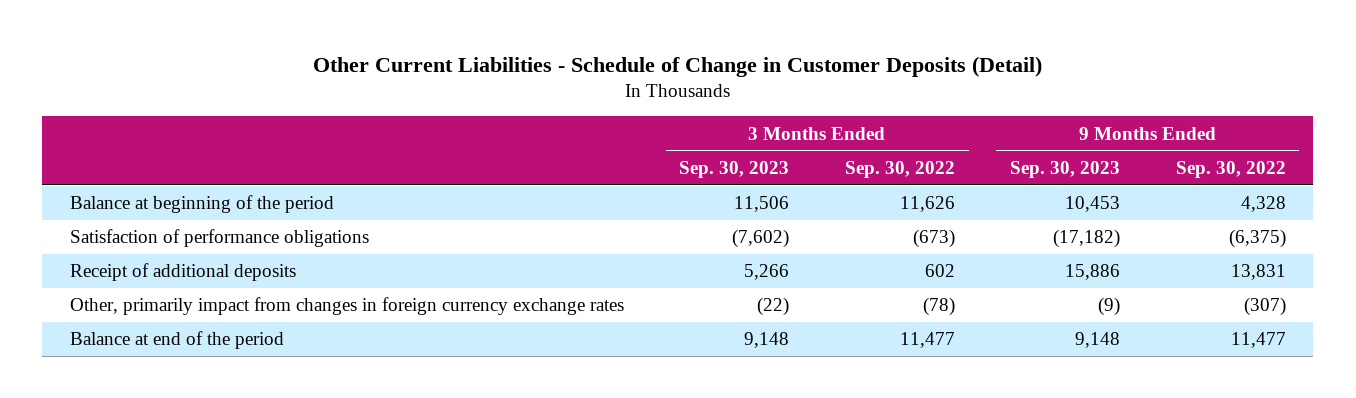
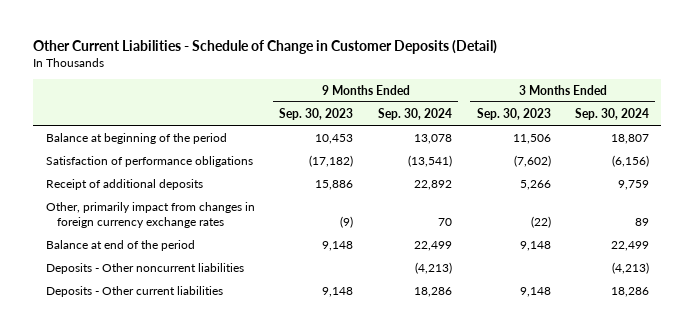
- | 3 Months Ended Sep. 30, 2023 | 3 Months Ended Sep. 30, 2022 | 9 Months Ended Sep. 30, 2023 | 9 Months Ended Sep. 30, 2022
+ | 9 Months Ended Sep. 30, 2023 | 9 Months Ended Sep. 30, 2024 | 3 Months Ended Sep. 30, 2023 | 3 Months Ended Sep. 30, 2024
+ Deposits - Other noncurrent liabilities | | (4,213) | | (4,213)
+ Deposits - Other current liabilities | 9,148 | 18,286 | 9,148 | 18,286

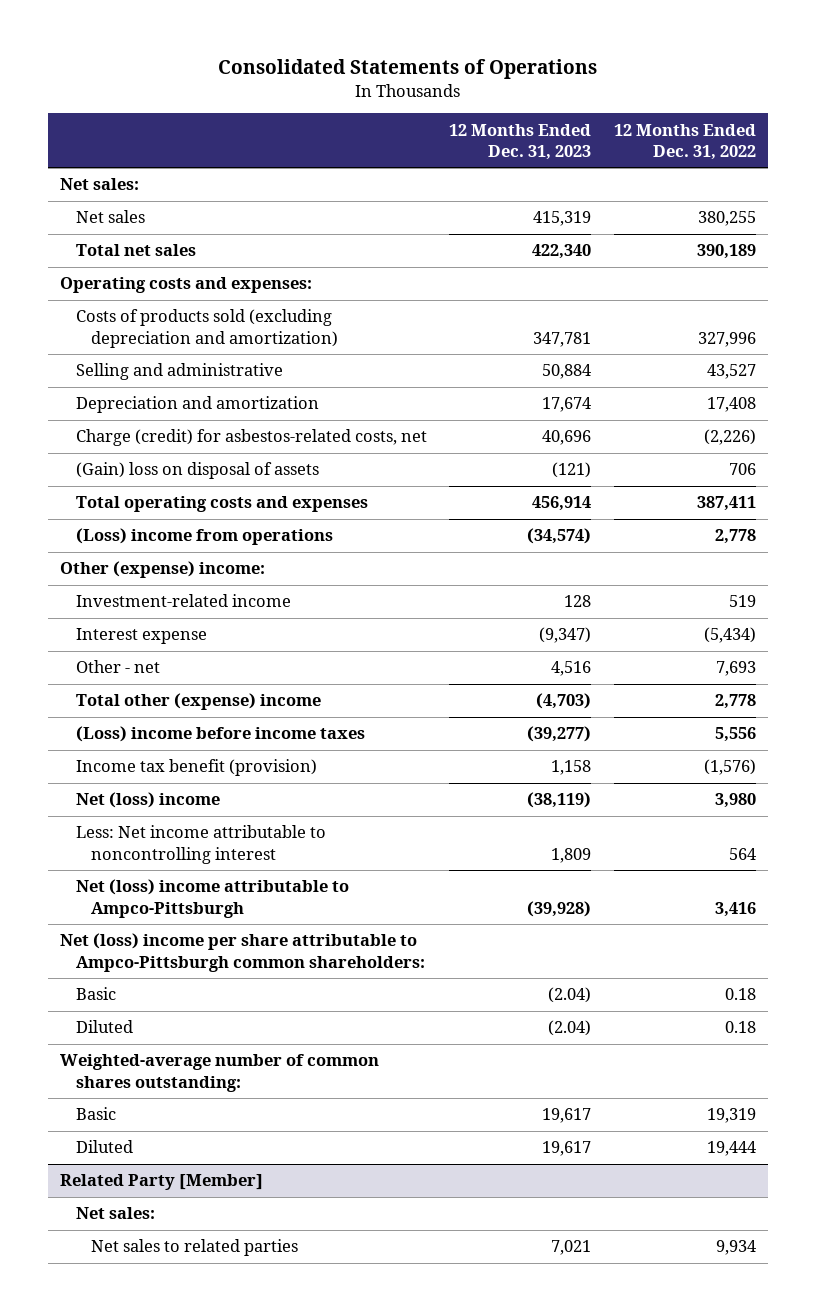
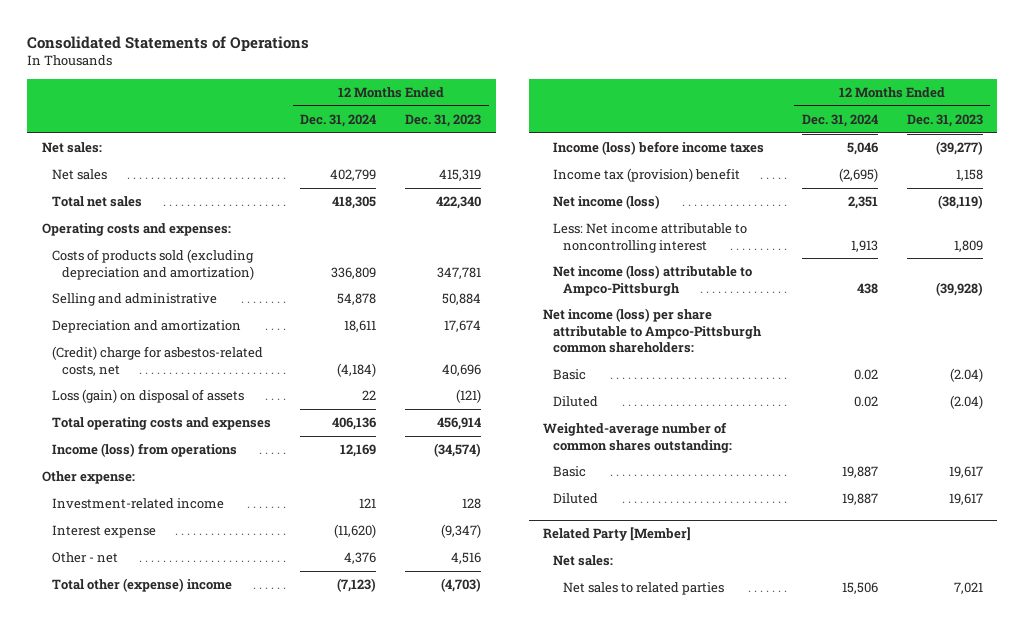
- | 12 Months Ended Dec. 31, 2023 | 12 Months Ended Dec. 31, 2022
+ | 12 Months Ended Dec. 31, 2024 | 12 Months Ended Dec. 31, 2023
- Charge (credit) for asbestos-related costs, net | 40,696 | (2,226)
- (Gain) loss on disposal of assets | (121) | 706
+ (Credit) charge for asbestos-related costs, net | (4,184) | 40,696
+ Loss (gain) on disposal of assets | 22 | (121)
- (Loss) income from operations | (34,574) | 2,778
- Other (expense) income:
+ Income (loss) from operations | 12,169 | (34,574)
+ Other expense:
- (Loss) income before income taxes | (39,277) | 5,556
- Income tax benefit (provision) | 1,158 | (1,576)
- Net (loss) income | (38,119) | 3,980
+ Income (loss) before income taxes | 5,046 | (39,277)
+ Income tax (provision) benefit | (2,695) | 1,158
+ Net income (loss) | 2,351 | (38,119)
- Net (loss) income attributable to Ampco-Pittsburgh | (39,928) | 3,416
- Net (loss) income per share attributable to Ampco-Pittsburgh common shareholders:
+ Net income (loss) attributable to Ampco-Pittsburgh | 438 | (39,928)
+ Net income (loss) per share attributable to Ampco-Pittsburgh common shareholders:

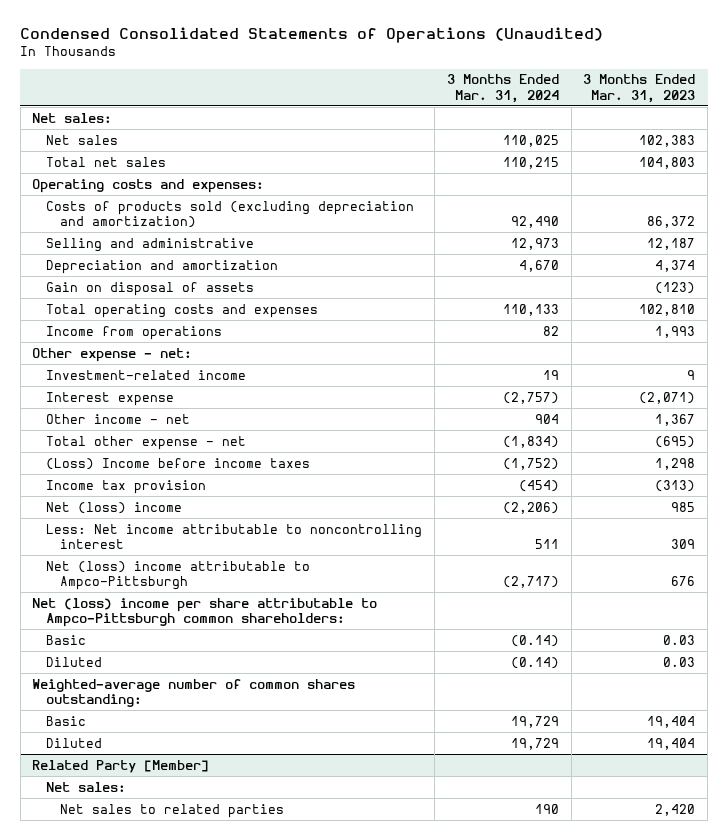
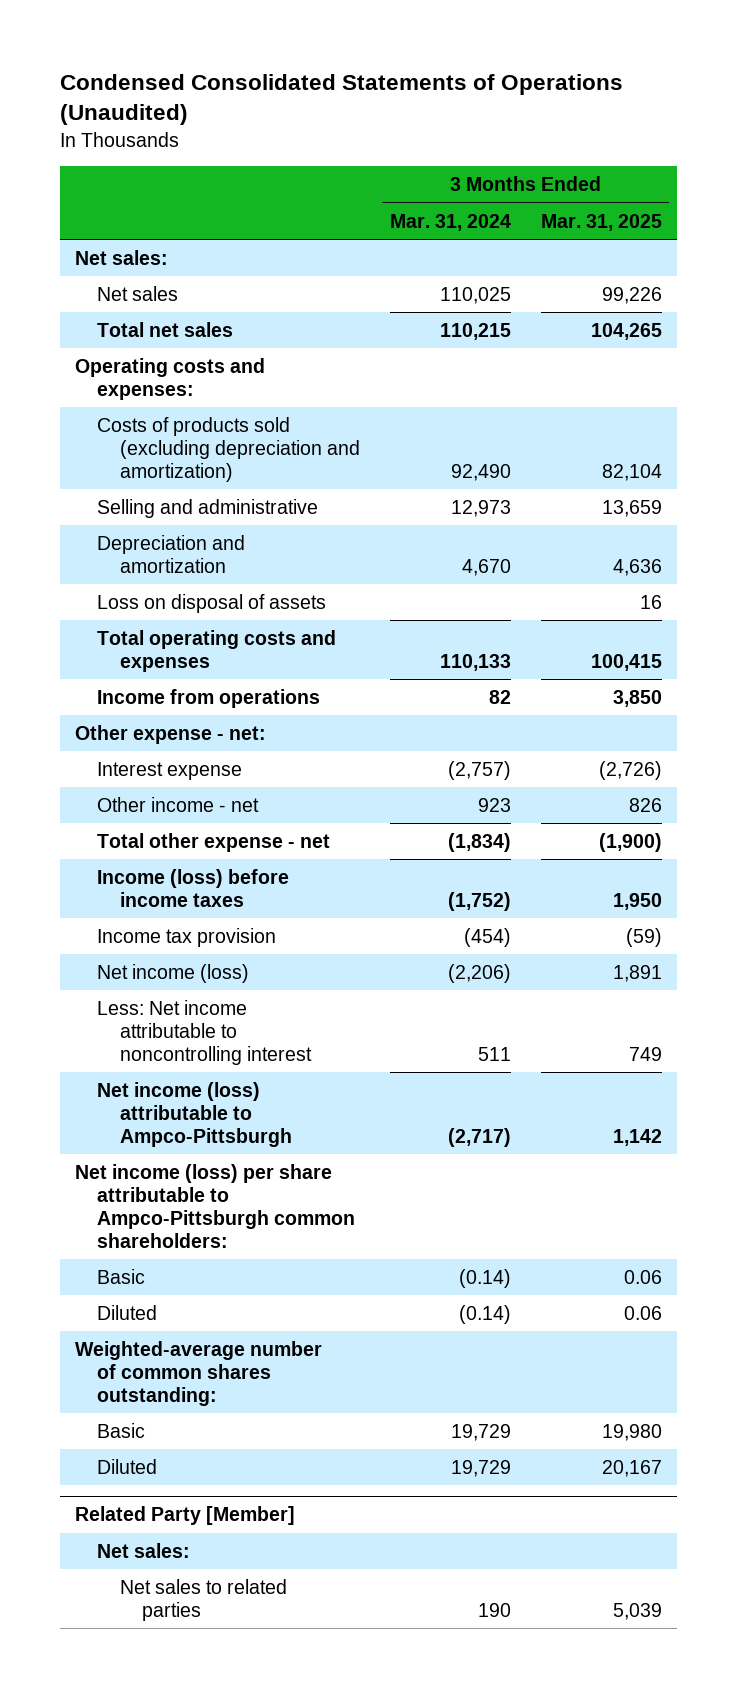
- | 3 Months Ended Mar. 31, 2024 | 3 Months Ended Mar. 31, 2023
+ | 3 Months Ended Mar. 31, 2024 | 3 Months Ended Mar. 31, 2025
- Gain on disposal of assets | | (123)
+ Loss on disposal of assets | | 16
- Investment-related income | 19 | 9
- Other income - net | 904 | 1,367
+ Other income - net | 923 | 826
- (Loss) Income before income taxes | (1,752) | 1,298
+ Income (loss) before income taxes | (1,752) | 1,950
- Net (loss) income | (2,206) | 985
+ Net income (loss) | (2,206) | 1,891
- Net (loss) income attributable to Ampco-Pittsburgh | (2,717) | 676
- Net (loss) income per share attributable to Ampco-Pittsburgh common shareholders:
+ Net income (loss) attributable to Ampco-Pittsburgh | (2,717) | 1,142
+ Net income (loss) per share attributable to Ampco-Pittsburgh common shareholders:

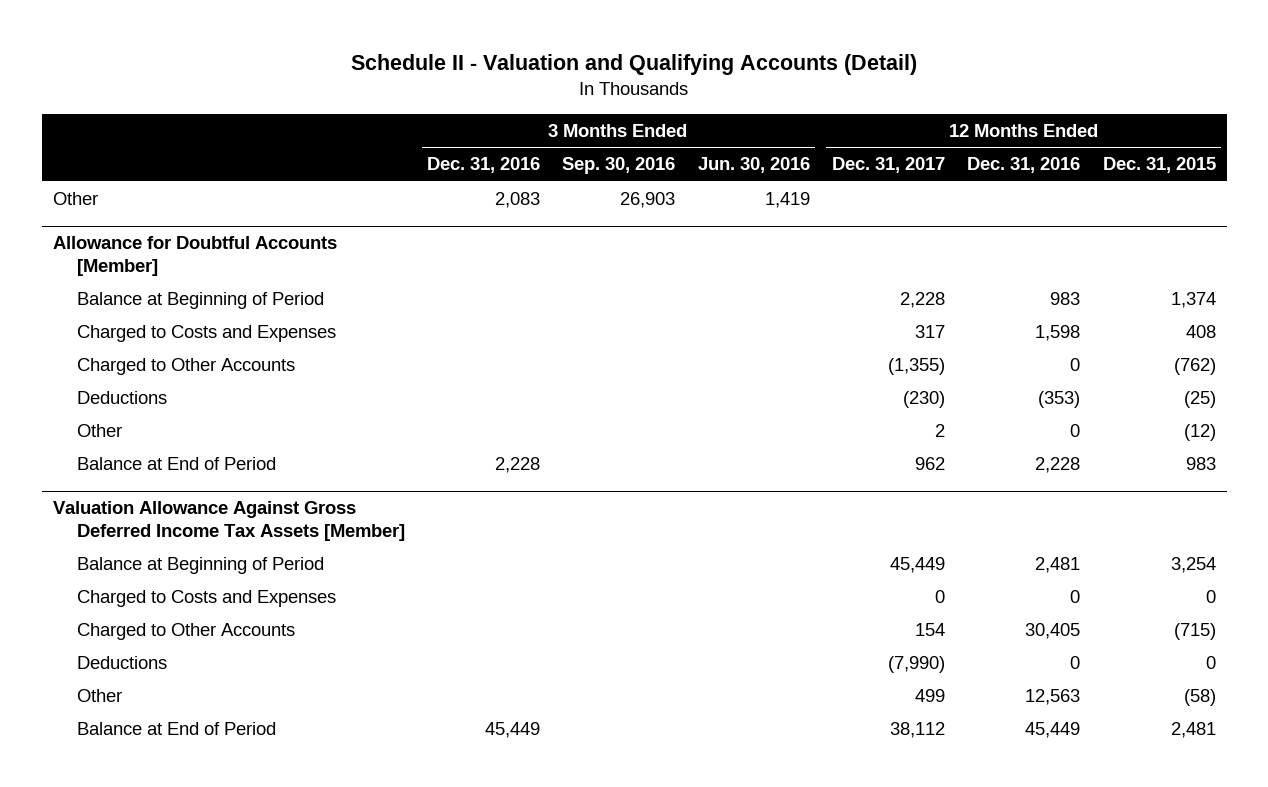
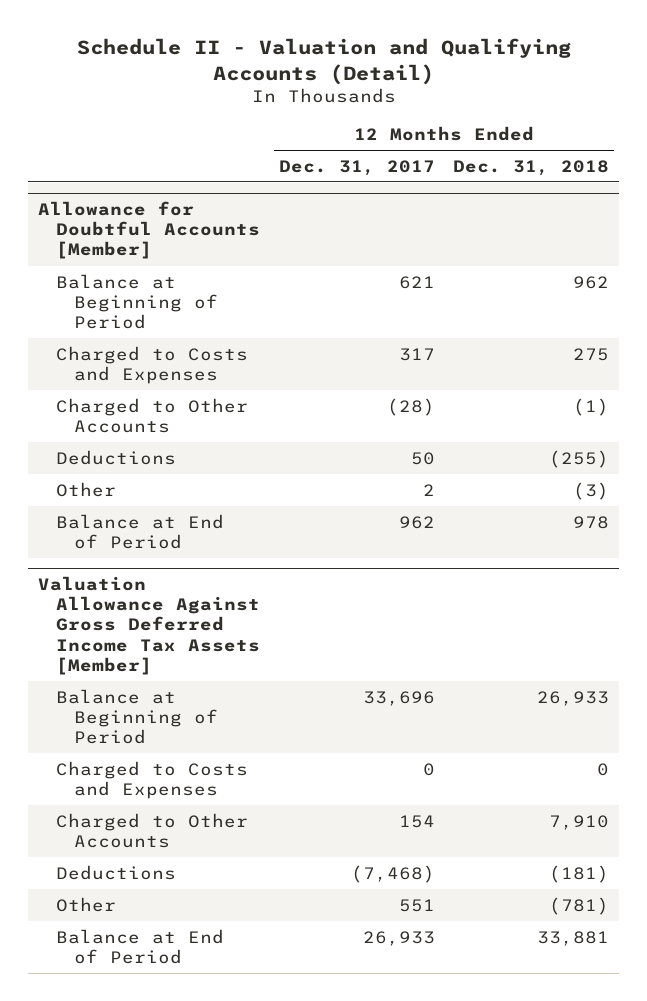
- | 3 Months Ended Dec. 31, 2016 | 3 Months Ended Sep. 30, 2016 | 3 Months Ended Jun. 30, 2016 | 12 Months Ended Dec. 31, 2017 | 12 Months Ended Dec. 31, 2016 | 12 Months Ended Dec. 31, 2015
+ | 12 Months Ended Dec. 31, 2017 | 12 Months Ended Dec. 31, 2018
- Other | 2,083 | 26,903 | 1,419 | | |
@ Allowance for Doubtful Accounts [Member]
- Balance at Beginning of Period | | | | 2,228 | 983 | 1,374
+ Balance at Beginning of Period | 621 | 962
- Charged to Other Accounts | | | | (1,355) | 0 | (762)
- Deductions | | | | (230) | (353) | (25)
+ Charged to Other Accounts | (28) | (1)
+ Deductions | 50 | (255)
@ Valuation Allowance Against Gross Deferred Income Tax Assets [Member]
- Balance at Beginning of Period | | | | 45,449 | 2,481 | 3,254
+ Balance at Beginning of Period | 33,696 | 26,933
- Deductions | | | | (7,990) | 0 | 0
- Other | | | | 499 | 12,563 | (58)
- Balance at End of Period | 45,449 | | | 38,112 | 45,449 | 2,481
+ Deductions | (7,468) | (181)
+ Other | 551 | (781)
+ Balance at End of Period | 26,933 | 33,881

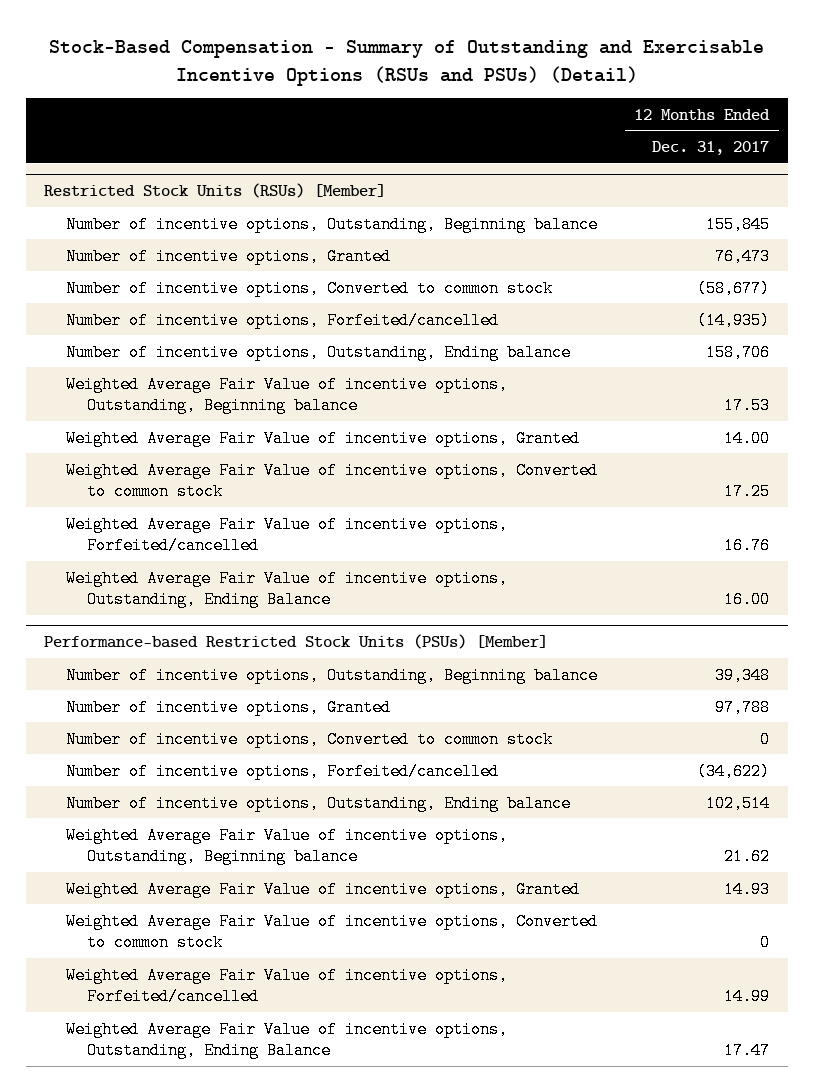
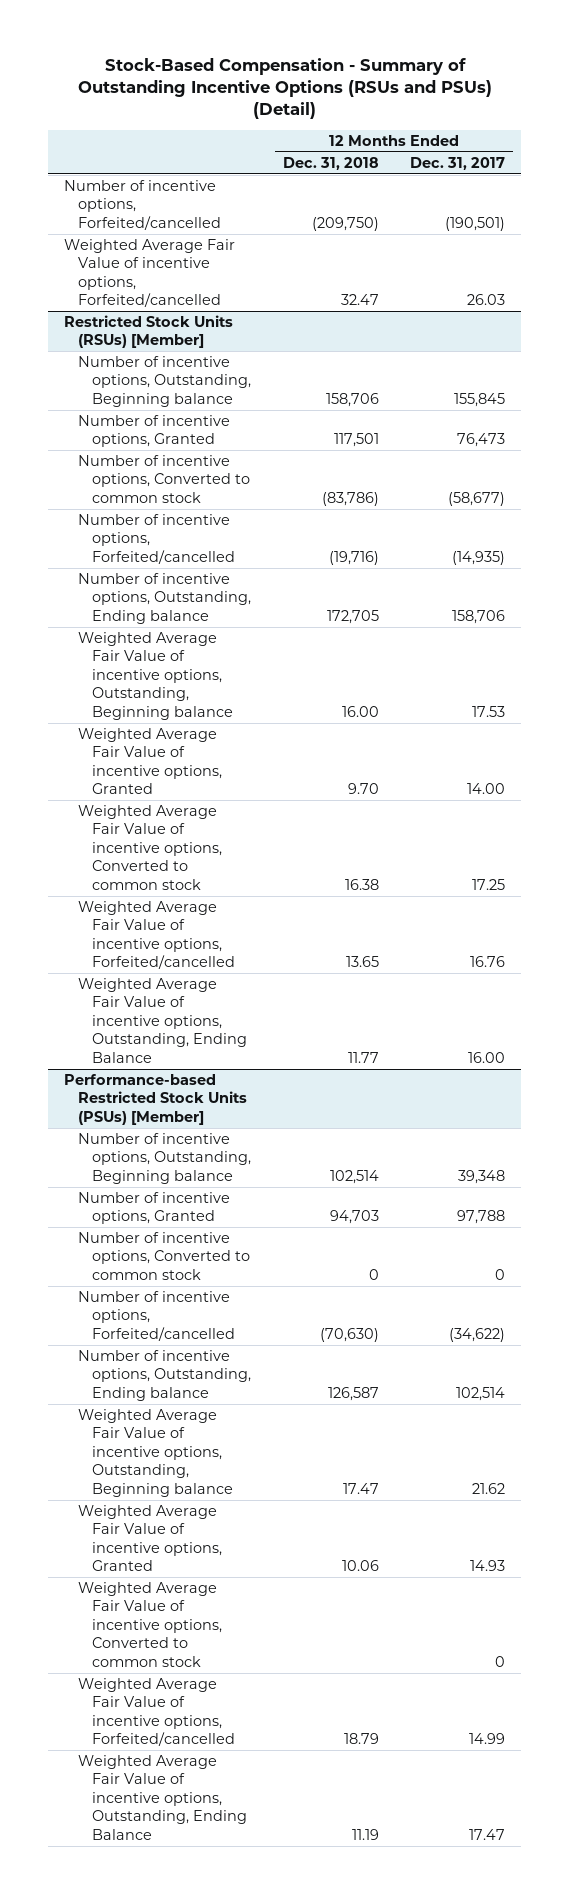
- Stock-Based Compensation - Summary of Outstanding and Exercisable Incentive Options (RSUs and PSUs) (Detail)
+ Stock-Based Compensation - Summary of Outstanding Incentive Options (RSUs and PSUs) (Detail)
- | 12 Months Ended Dec. 31, 2017
+ | 12 Months Ended Dec. 31, 2018 | 12 Months Ended Dec. 31, 2017
+ Number of incentive options, Forfeited/cancelled | (209,750) | (190,501)
+ Weighted Average Fair Value of incentive options, Forfeited/cancelled | 32.47 | 26.03

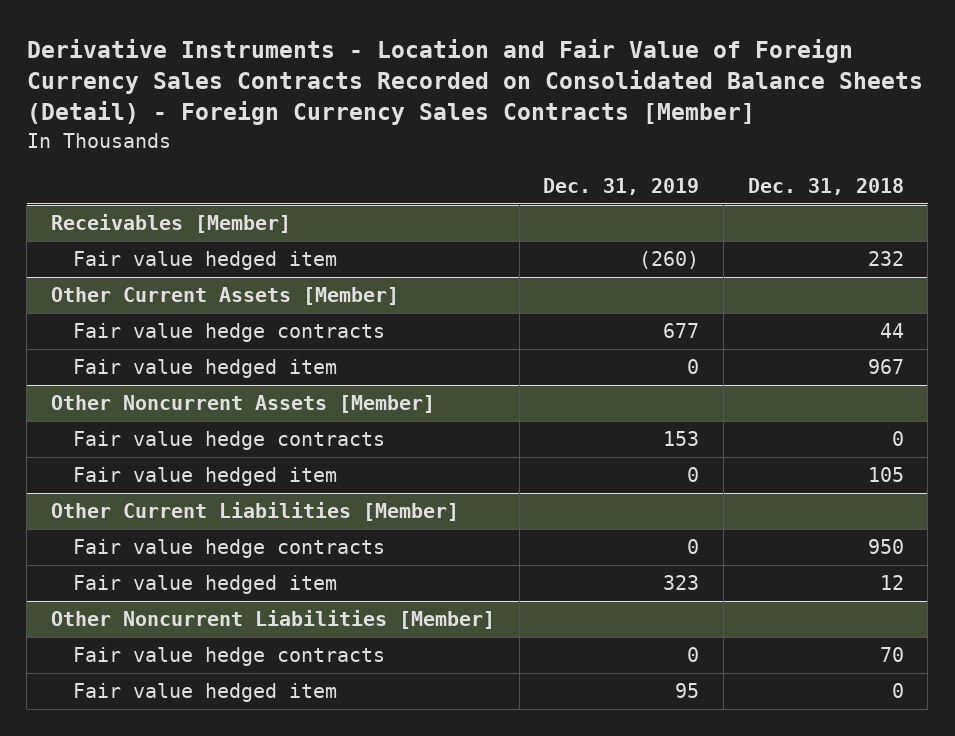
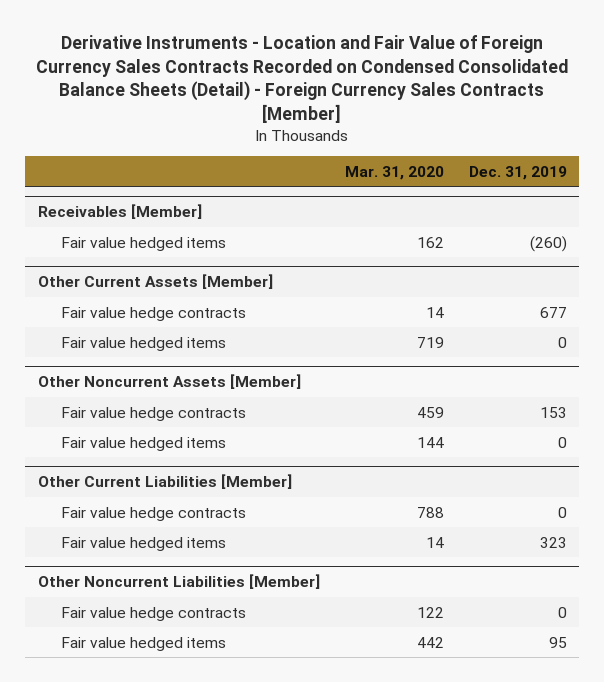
- Derivative Instruments - Location and Fair Value of Foreign Currency Sales Contracts Recorded on Consolidated Balance Sheets (Detail) - Foreign Currency Sales Contracts [Member]
+ Derivative Instruments - Location and Fair Value of Foreign Currency Sales Contracts Recorded on Condensed Consolidated Balance Sheets (Detail) - Foreign Currency Sales Contracts [Member]
- | Dec. 31, 2019 | Dec. 31, 2018
+ | Mar. 31, 2020 | Dec. 31, 2019
@ Receivables [Member]
- Fair value hedged item | (260) | 232
+ Fair value hedged items | 162 | (260)
@ Other Current Assets [Member]
- Fair value hedged item | 0 | 967
+ Fair value hedged items | 719 | 0
@ Other Noncurrent Assets [Member]
- Fair value hedged item | 0 | 105
+ Fair value hedged items | 144 | 0
@ Other Current Liabilities [Member]
- Fair value hedged item | 323 | 12
+ Fair value hedged items | 14 | 323
@ Other Noncurrent Liabilities [Member]
- Fair value hedged item | 95 | 0
+ Fair value hedged items | 442 | 95

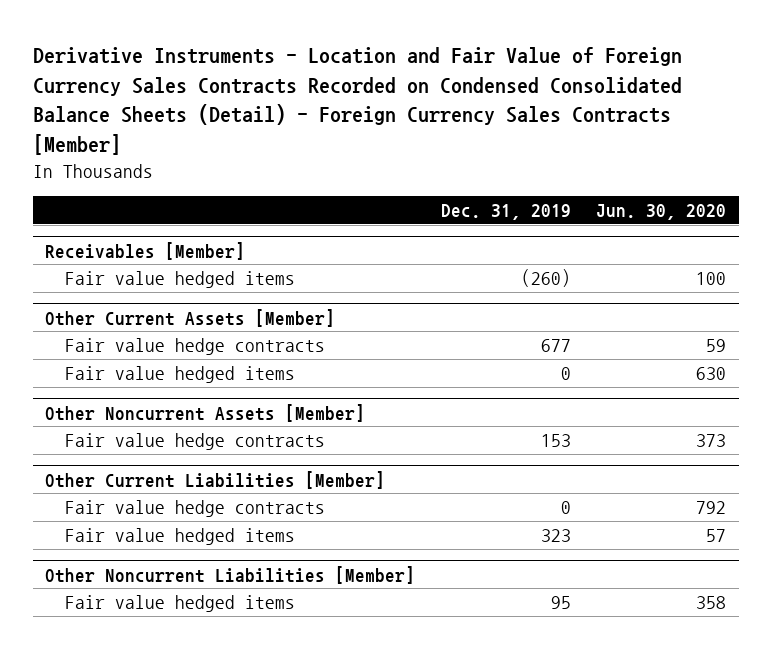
- | Mar. 31, 2020 | Dec. 31, 2019
+ | Dec. 31, 2019 | Jun. 30, 2020
@ Other Noncurrent Assets [Member]
- Fair value hedged items | 144 | 0
@ Other Noncurrent Liabilities [Member]
- Fair value hedge contracts | 122 | 0

